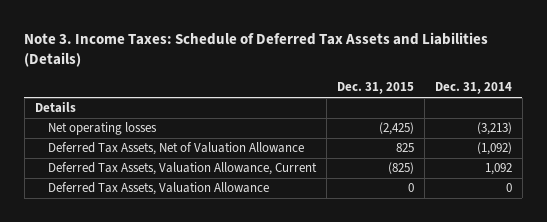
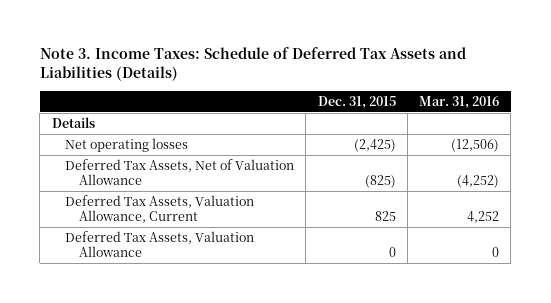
- | Dec. 31, 2015 | Dec. 31, 2014
+ | Dec. 31, 2015 | Mar. 31, 2016
- Deferred Tax Assets, Net of Valuation Allowance | 825 | (1,092)
- Deferred Tax Assets, Valuation Allowance, Current | (825) | 1,092
+ Deferred Tax Assets, Net of Valuation Allowance | (825) | (4,252)
+ Deferred Tax Assets, Valuation Allowance, Current | 825 | 4,252

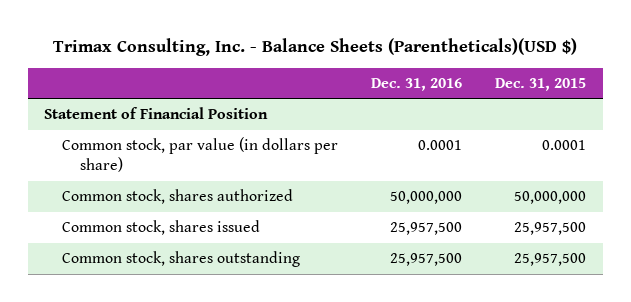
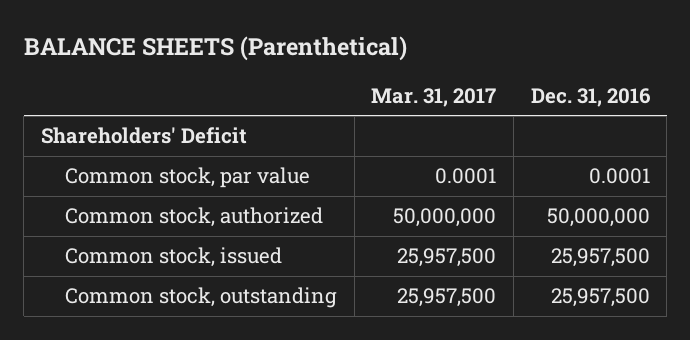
- Trimax Consulting, Inc. - Balance Sheets (Parentheticals)(USD $)
+ BALANCE SHEETS (Parenthetical)
- | Dec. 31, 2016 | Dec. 31, 2015
+ | Mar. 31, 2017 | Dec. 31, 2016
- Statement of Financial Position
- Common stock, par value (in dollars per share) | 0.0001 | 0.0001
- Common stock, shares authorized | 50,000,000 | 50,000,000
- Common stock, shares issued | 25,957,500 | 25,957,500
- Common stock, shares outstanding | 25,957,500 | 25,957,500
+ Shareholders' Deficit
+ Common stock, par value | 0.0001 | 0.0001
+ Common stock, authorized | 50,000,000 | 50,000,000
+ Common stock, issued | 25,957,500 | 25,957,500
+ Common stock, outstanding | 25,957,500 | 25,957,500

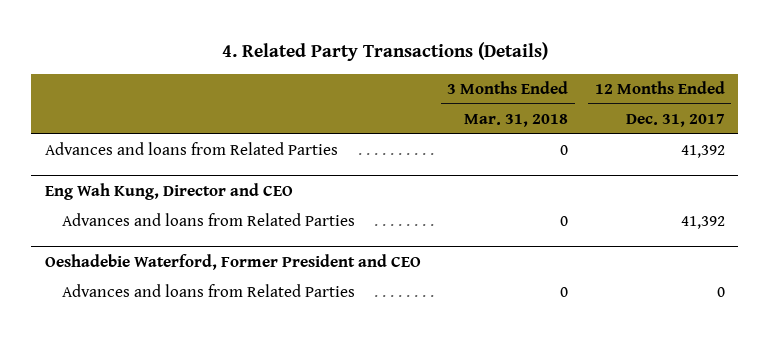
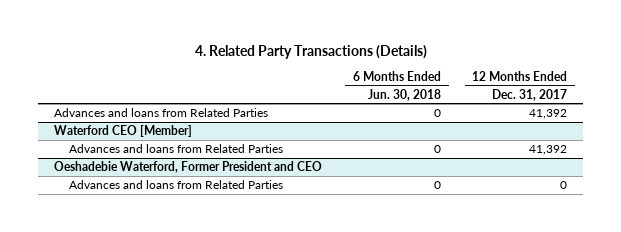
- | 3 Months Ended Mar. 31, 2018 | 12 Months Ended Dec. 31, 2017
+ | 6 Months Ended Jun. 30, 2018 | 12 Months Ended Dec. 31, 2017
- Eng Wah Kung, Director and CEO
+ Waterford CEO [Member]

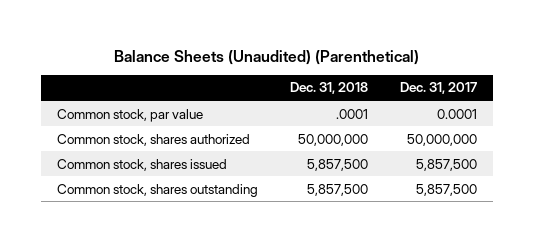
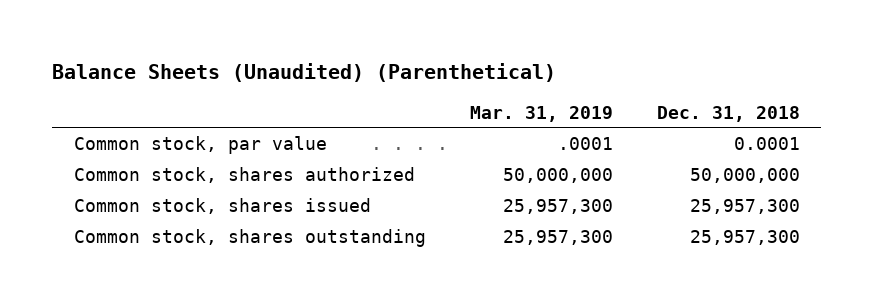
- | Dec. 31, 2018 | Dec. 31, 2017
+ | Mar. 31, 2019 | Dec. 31, 2018
- Common stock, par value | .0001 | 0.0001
+ Common stock, par value | .0001 | 0.0001
- Common stock, shares issued | 5,857,500 | 5,857,500
- Common stock, shares outstanding | 5,857,500 | 5,857,500
+ Common stock, shares issued | 25,957,300 | 25,957,300
+ Common stock, shares outstanding | 25,957,300 | 25,957,300

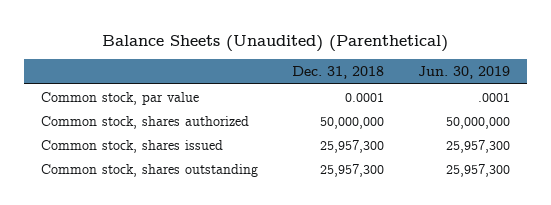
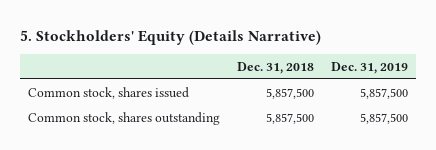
- Balance Sheets (Unaudited) (Parenthetical)
+ 5. Stockholders' Equity (Details Narrative)
- | Dec. 31, 2018 | Jun. 30, 2019
+ | Dec. 31, 2018 | Dec. 31, 2019
- Common stock, par value | 0.0001 | .0001
- Common stock, shares authorized | 50,000,000 | 50,000,000
- Common stock, shares issued | 25,957,300 | 25,957,300
- Common stock, shares outstanding | 25,957,300 | 25,957,300
+ Common stock, shares issued | 5,857,500 | 5,857,500
+ Common stock, shares outstanding | 5,857,500 | 5,857,500

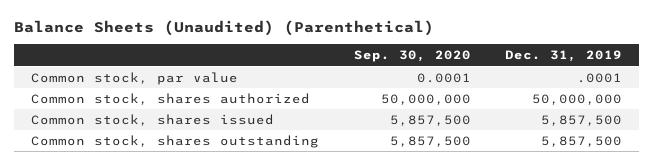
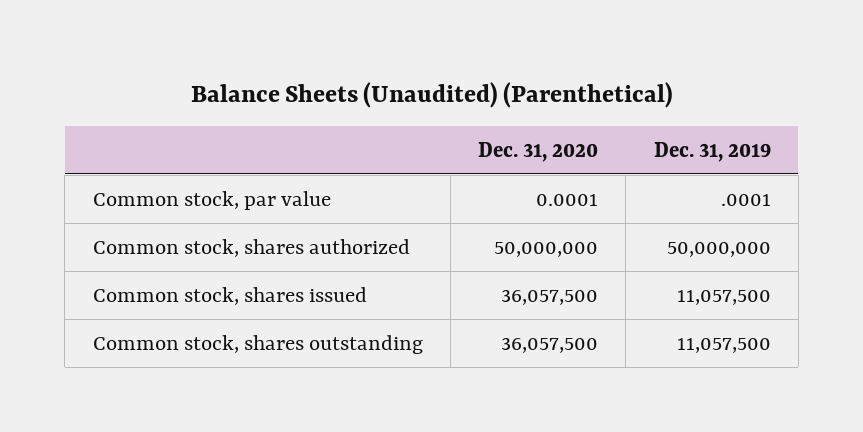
- | Sep. 30, 2020 | Dec. 31, 2019
+ | Dec. 31, 2020 | Dec. 31, 2019
- Common stock, shares issued | 5,857,500 | 5,857,500
- Common stock, shares outstanding | 5,857,500 | 5,857,500
+ Common stock, shares issued | 36,057,500 | 11,057,500
+ Common stock, shares outstanding | 36,057,500 | 11,057,500

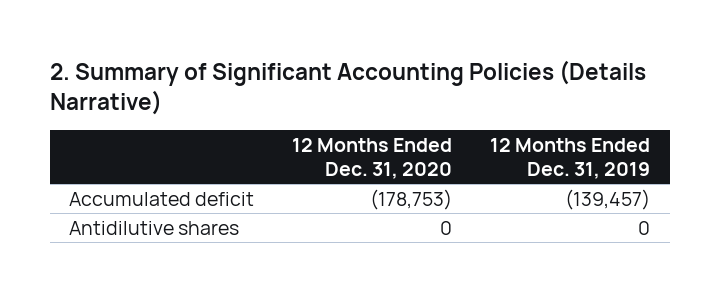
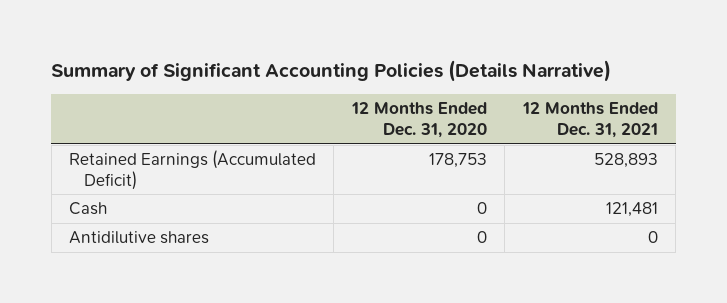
- 2. Summary of Significant Accounting Policies (Details Narrative)
+ Summary of Significant Accounting Policies (Details Narrative)
- | 12 Months Ended Dec. 31, 2020 | 12 Months Ended Dec. 31, 2019
+ | 12 Months Ended Dec. 31, 2020 | 12 Months Ended Dec. 31, 2021
- Accumulated deficit | (178,753) | (139,457)
+ Retained Earnings (Accumulated Deficit) | 178,753 | 528,893
+ Cash | 0 | 121,481

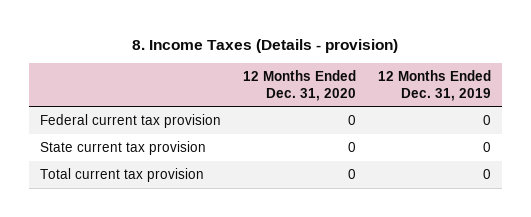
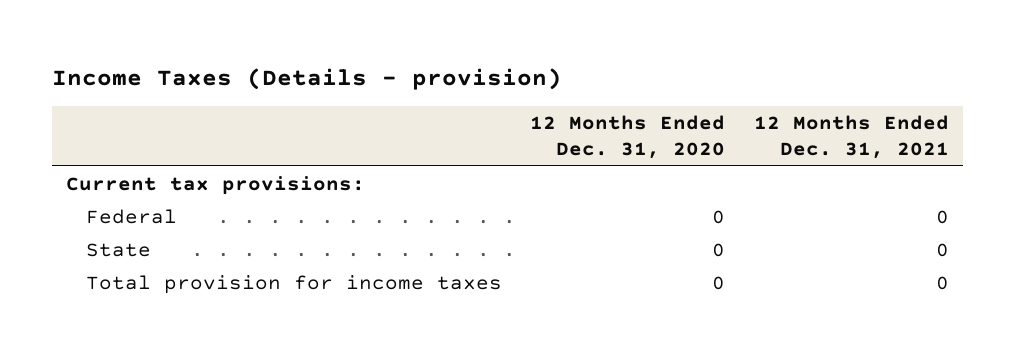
- 8. Income Taxes (Details - provision)
+ Income Taxes (Details - provision)
- | 12 Months Ended Dec. 31, 2020 | 12 Months Ended Dec. 31, 2019
+ | 12 Months Ended Dec. 31, 2020 | 12 Months Ended Dec. 31, 2021
- Federal current tax provision | 0 | 0
- State current tax provision | 0 | 0
- Total current tax provision | 0 | 0
+ Current tax provisions:
+ Federal | 0 | 0
+ State | 0 | 0
+ Total provision for income taxes | 0 | 0

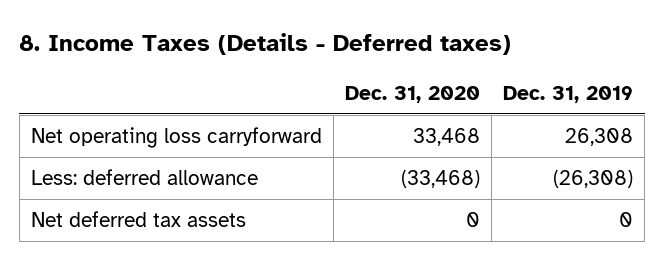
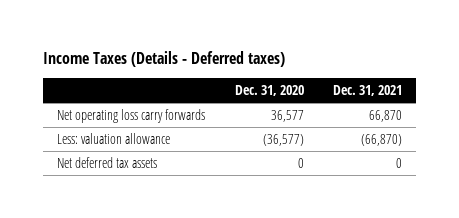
- 8. Income Taxes (Details - Deferred taxes)
+ Income Taxes (Details - Deferred taxes)
- | Dec. 31, 2020 | Dec. 31, 2019
+ | Dec. 31, 2020 | Dec. 31, 2021
- Net operating loss carryforward | 33,468 | 26,308
- Less: deferred allowance | (33,468) | (26,308)
+ Net operating loss carry forwards | 36,577 | 66,870
+ Less: valuation allowance | (36,577) | (66,870)

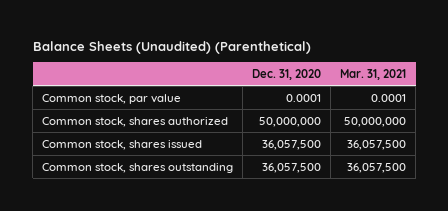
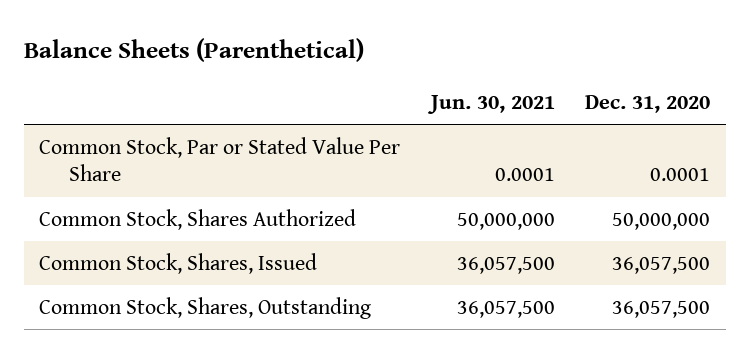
- Balance Sheets (Unaudited) (Parenthetical)
+ Balance Sheets (Parenthetical)
- | Dec. 31, 2020 | Mar. 31, 2021
+ | Jun. 30, 2021 | Dec. 31, 2020
- Common stock, par value | 0.0001 | 0.0001
- Common stock, shares authorized | 50,000,000 | 50,000,000
- Common stock, shares issued | 36,057,500 | 36,057,500
- Common stock, shares outstanding | 36,057,500 | 36,057,500
+ Common Stock, Par or Stated Value Per Share | 0.0001 | 0.0001
+ Common Stock, Shares Authorized | 50,000,000 | 50,000,000
+ Common Stock, Shares, Issued | 36,057,500 | 36,057,500
+ Common Stock, Shares, Outstanding | 36,057,500 | 36,057,500

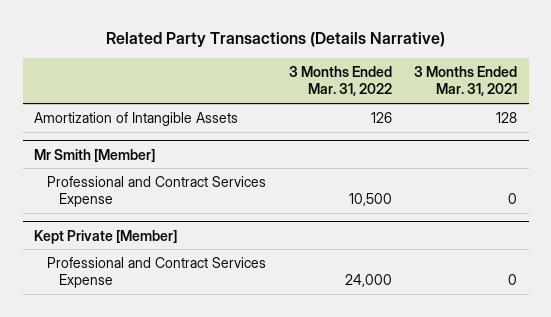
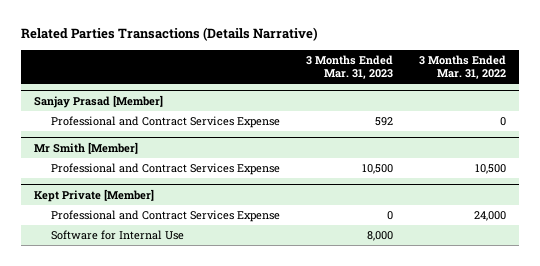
- Related Party Transactions (Details Narrative)
+ Related Parties Transactions (Details Narrative)
- | 3 Months Ended Mar. 31, 2022 | 3 Months Ended Mar. 31, 2021
+ | 3 Months Ended Mar. 31, 2023 | 3 Months Ended Mar. 31, 2022
- Amortization of Intangible Assets | 126 | 128
+ Sanjay Prasad [Member]
+ Professional and Contract Services Expense | 592 | 0
@ Kept Private [Member]
+ Software for Internal Use | 8,000 |

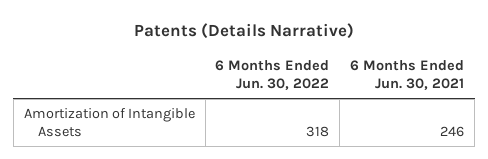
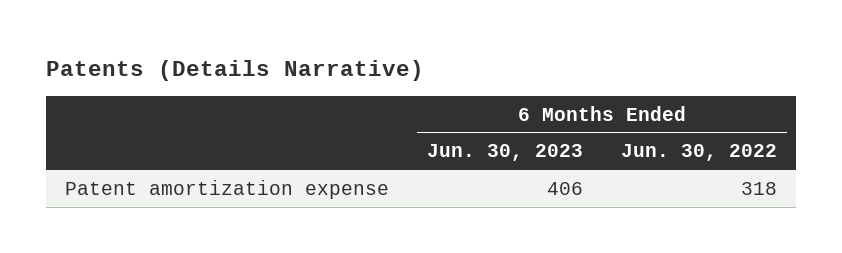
- | 6 Months Ended Jun. 30, 2022 | 6 Months Ended Jun. 30, 2021
+ | 6 Months Ended Jun. 30, 2023 | 6 Months Ended Jun. 30, 2022
- Amortization of Intangible Assets | 318 | 246
+ Patent amortization expense | 406 | 318

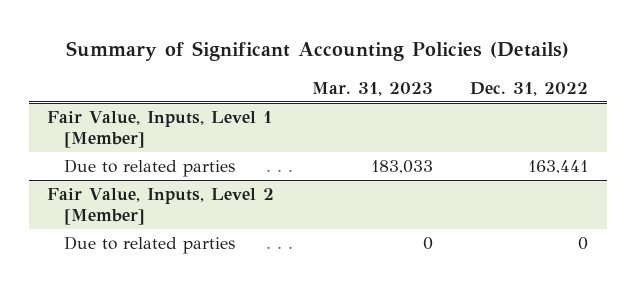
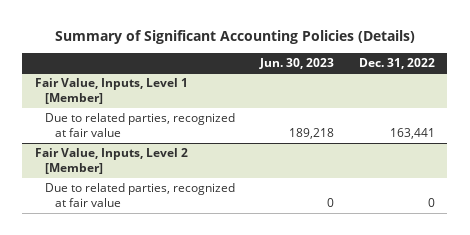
- | Mar. 31, 2023 | Dec. 31, 2022
+ | Jun. 30, 2023 | Dec. 31, 2022
@ Fair Value, Inputs, Level 1 [Member]
- Due to related parties | 183,033 | 163,441
+ Due to related parties, recognized at fair value | 189,218 | 163,441
@ Fair Value, Inputs, Level 2 [Member]
- Due to related parties | 0 | 0
+ Due to related parties, recognized at fair value | 0 | 0

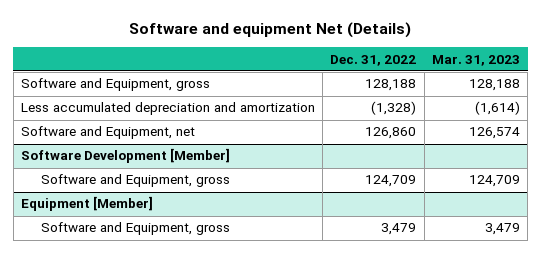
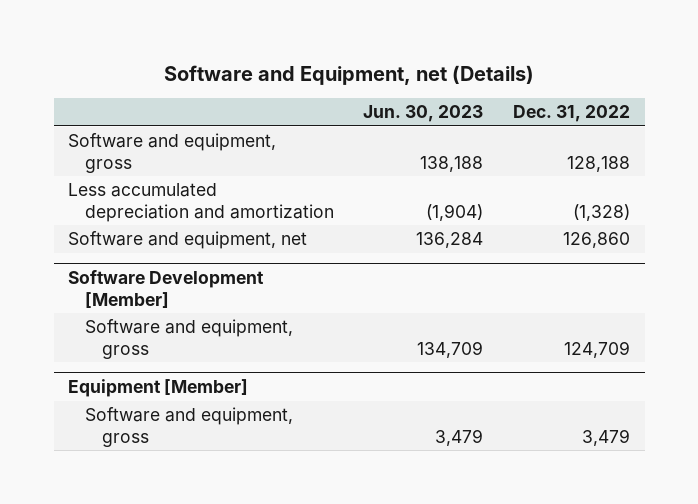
- Software and equipment Net (Details)
+ Software and Equipment, net (Details)
- | Dec. 31, 2022 | Mar. 31, 2023
+ | Jun. 30, 2023 | Dec. 31, 2022
- Software and Equipment, gross | 128,188 | 128,188
+ Software and equipment, gross | 138,188 | 128,188
- Software and Equipment, net | 126,860 | 126,574
+ Software and equipment, net | 136,284 | 126,860
@ Software Development [Member]
- Software and Equipment, gross | 124,709 | 124,709
+ Software and equipment, gross | 134,709 | 124,709
@ Equipment [Member]
- Software and Equipment, gross | 3,479 | 3,479
+ Software and equipment, gross | 3,479 | 3,479

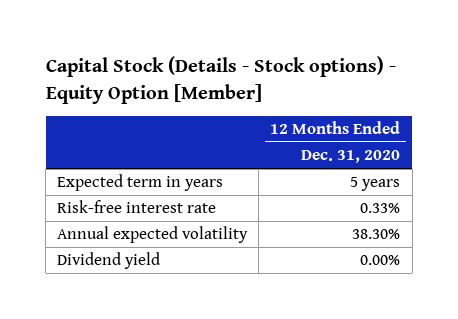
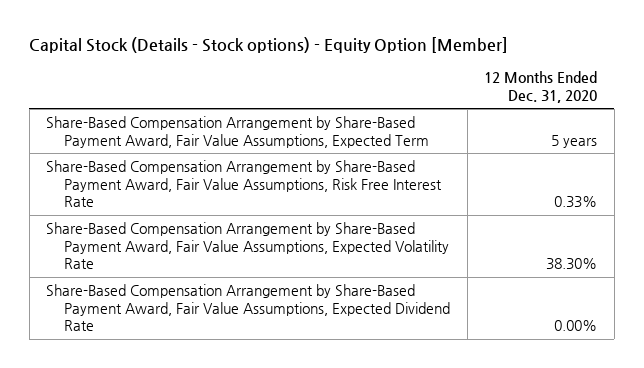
- Expected term in years | 5 years
- Risk-free interest rate | 0.33%
- Annual expected volatility | 38.30%
- Dividend yield | 0.00%
+ Share-Based Compensation Arrangement by Share-Based Payment Award, Fair Value Assumptions, Expected Term | 5 years
+ Share-Based Compensation Arrangement by Share-Based Payment Award, Fair Value Assumptions, Risk Free Interest Rate | 0.33%
+ Share-Based Compensation Arrangement by Share-Based Payment Award, Fair Value Assumptions, Expected Volatility Rate | 38.30%
+ Share-Based Compensation Arrangement by Share-Based Payment Award, Fair Value Assumptions, Expected Dividend Rate | 0.00%

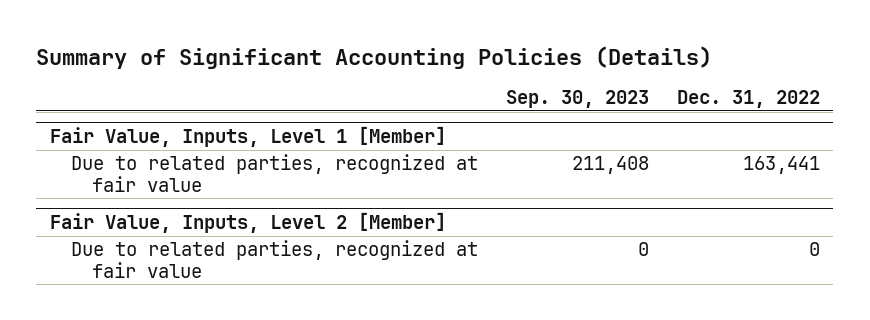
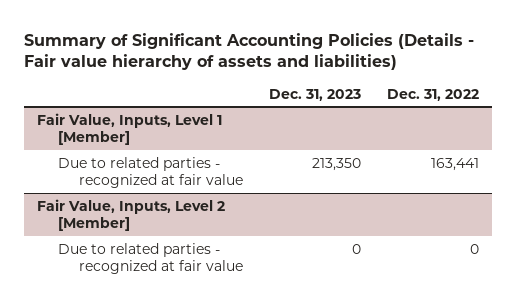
- Summary of Significant Accounting Policies (Details)
+ Summary of Significant Accounting Policies (Details - Fair value hierarchy of assets and liabilities)
- | Sep. 30, 2023 | Dec. 31, 2022
+ | Dec. 31, 2023 | Dec. 31, 2022
@ Fair Value, Inputs, Level 1 [Member]
- Due to related parties, recognized at fair value | 211,408 | 163,441
+ Due to related parties - recognized at fair value | 213,350 | 163,441
@ Fair Value, Inputs, Level 2 [Member]
- Due to related parties, recognized at fair value | 0 | 0
+ Due to related parties - recognized at fair value | 0 | 0

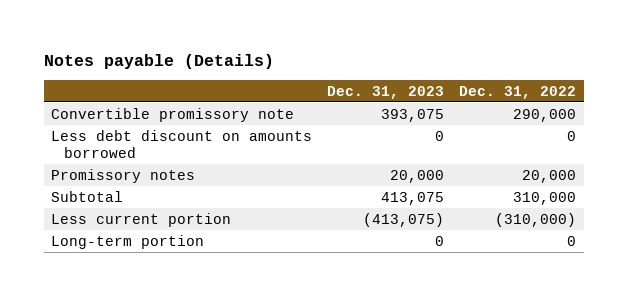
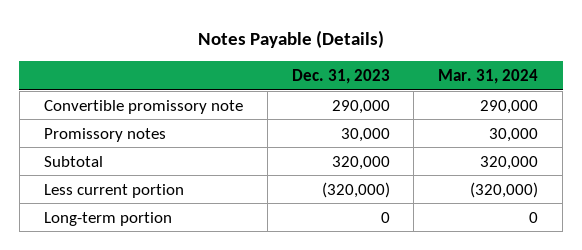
- Notes payable (Details)
+ Notes Payable (Details)
- | Dec. 31, 2023 | Dec. 31, 2022
+ | Dec. 31, 2023 | Mar. 31, 2024
- Convertible promissory note | 393,075 | 290,000
- Less debt discount on amounts borrowed | 0 | 0
- Promissory notes | 20,000 | 20,000
- Subtotal | 413,075 | 310,000
- Less current portion | (413,075) | (310,000)
+ Convertible promissory note | 290,000 | 290,000
+ Promissory notes | 30,000 | 30,000
+ Subtotal | 320,000 | 320,000
+ Less current portion | (320,000) | (320,000)

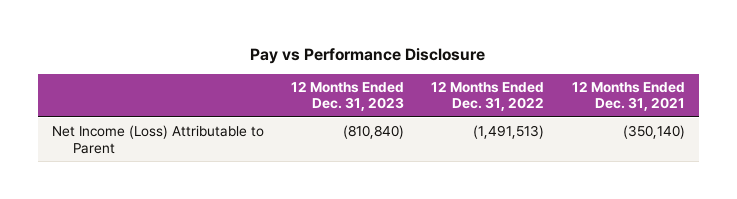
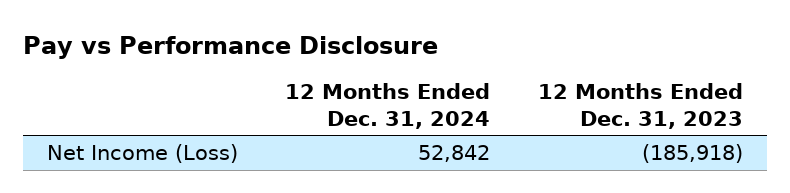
- | 12 Months Ended Dec. 31, 2023 | 12 Months Ended Dec. 31, 2022 | 12 Months Ended Dec. 31, 2021
+ | 12 Months Ended Dec. 31, 2024 | 12 Months Ended Dec. 31, 2023
- Net Income (Loss) Attributable to Parent | (810,840) | (1,491,513) | (350,140)
+ Net Income (Loss) | 52,842 | (185,918)

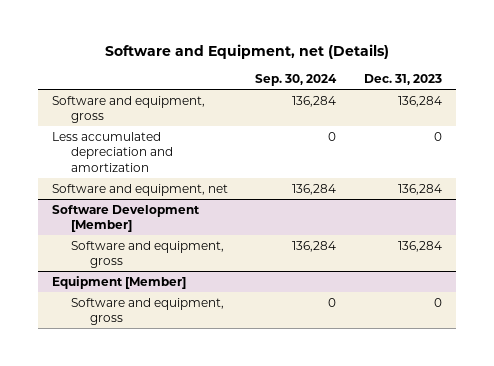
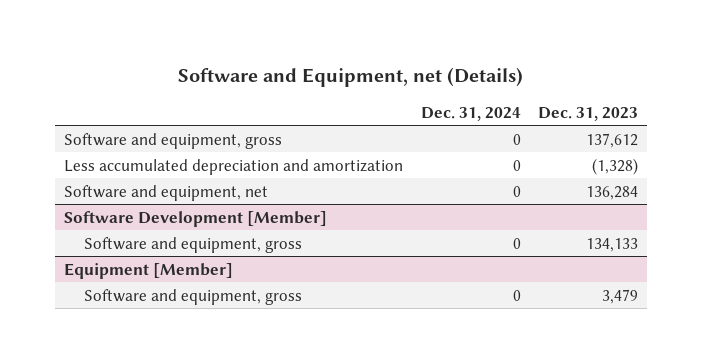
- | Sep. 30, 2024 | Dec. 31, 2023
+ | Dec. 31, 2024 | Dec. 31, 2023
- Software and equipment, gross | 136,284 | 136,284
- Less accumulated depreciation and amortization | 0 | 0
+ Software and equipment, gross | 0 | 137,612
+ Less accumulated depreciation and amortization | 0 | (1,328)
@ Software Development [Member]
- Software and equipment, gross | 136,284 | 136,284
+ Software and equipment, gross | 0 | 134,133
@ Equipment [Member]
- Software and equipment, gross | 0 | 0
+ Software and equipment, gross | 0 | 3,479

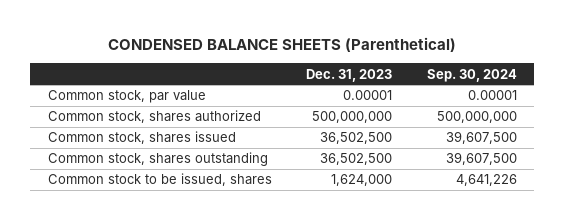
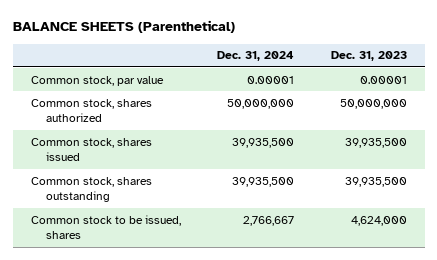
- CONDENSED BALANCE SHEETS (Parenthetical)
+ BALANCE SHEETS (Parenthetical)
- | Dec. 31, 2023 | Sep. 30, 2024
+ | Dec. 31, 2024 | Dec. 31, 2023
- Common stock, shares authorized | 500,000,000 | 500,000,000
- Common stock, shares issued | 36,502,500 | 39,607,500
- Common stock, shares outstanding | 36,502,500 | 39,607,500
- Common stock to be issued, shares | 1,624,000 | 4,641,226
+ Common stock, shares authorized | 50,000,000 | 50,000,000
+ Common stock, shares issued | 39,935,500 | 39,935,500
+ Common stock, shares outstanding | 39,935,500 | 39,935,500
+ Common stock to be issued, shares | 2,766,667 | 4,624,000

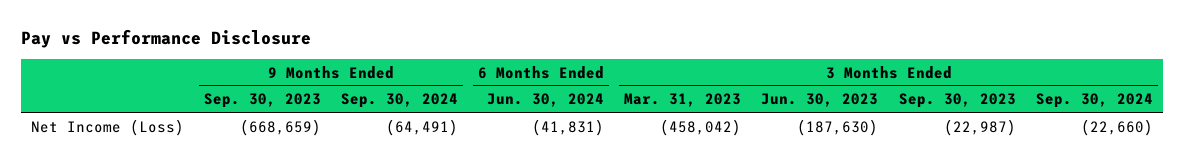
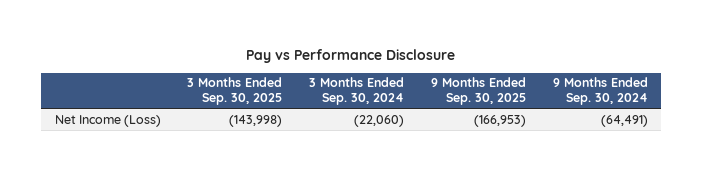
- | 9 Months Ended Sep. 30, 2023 | 9 Months Ended Sep. 30, 2024 | 6 Months Ended Jun. 30, 2024 | 3 Months Ended Mar. 31, 2023 | 3 Months Ended Jun. 30, 2023 | 3 Months Ended Sep. 30, 2023 | 3 Months Ended Sep. 30, 2024
+ | 3 Months Ended Sep. 30, 2025 | 3 Months Ended Sep. 30, 2024 | 9 Months Ended Sep. 30, 2025 | 9 Months Ended Sep. 30, 2024
- Net Income (Loss) | (668,659) | (64,491) | (41,831) | (458,042) | (187,630) | (22,987) | (22,660)
+ Net Income (Loss) | (143,998) | (22,060) | (166,953) | (64,491)

